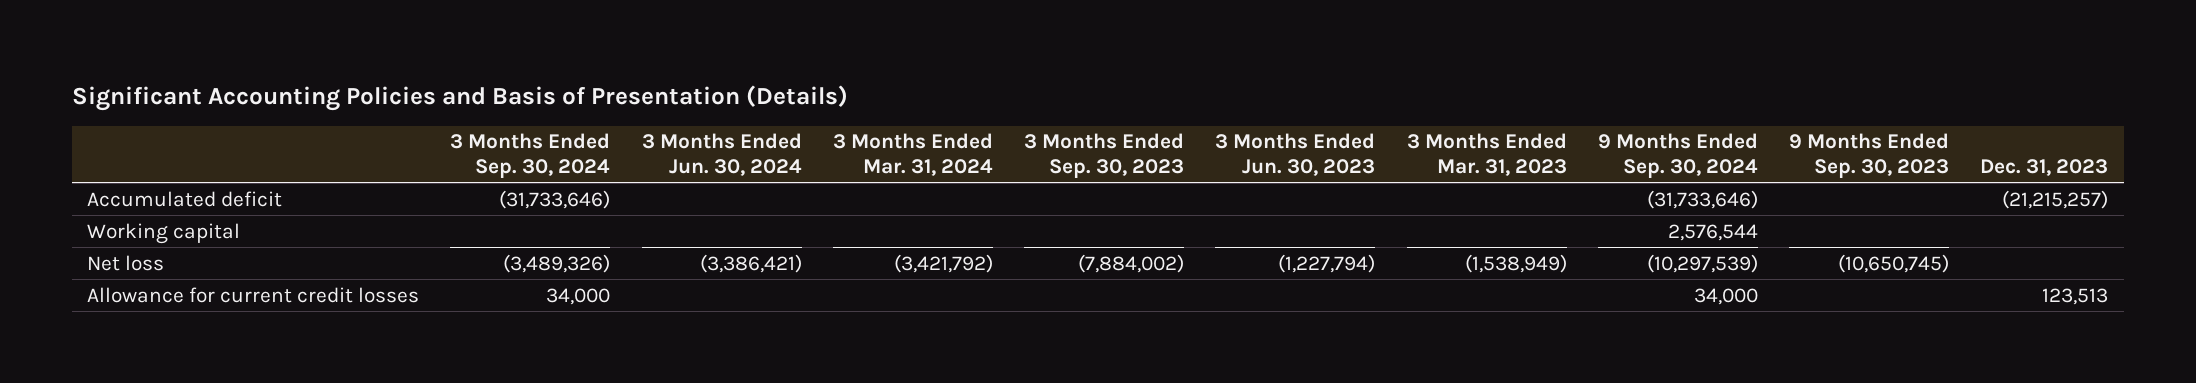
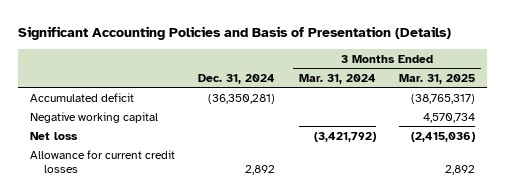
- | 3 Months Ended Sep. 30, 2024 | 3 Months Ended Jun. 30, 2024 | 3 Months Ended Mar. 31, 2024 | 3 Months Ended Sep. 30, 2023 | 3 Months Ended Jun. 30, 2023 | 3 Months Ended Mar. 31, 2023 | 9 Months Ended Sep. 30, 2024 | 9 Months Ended Sep. 30, 2023 | Dec. 31, 2023
+ | Dec. 31, 2024 | 3 Months Ended Mar. 31, 2024 | 3 Months Ended Mar. 31, 2025
- Working capital | | | | | | | 2,576,544 | |
+ Negative working capital | | | 4,570,734

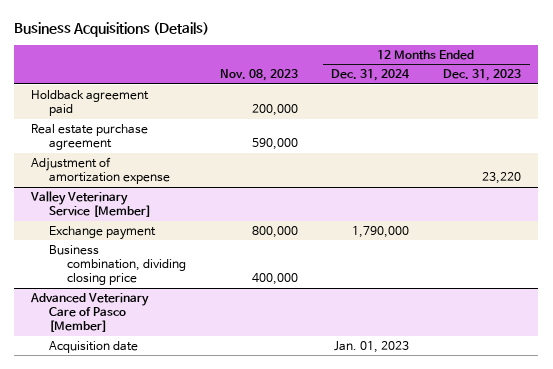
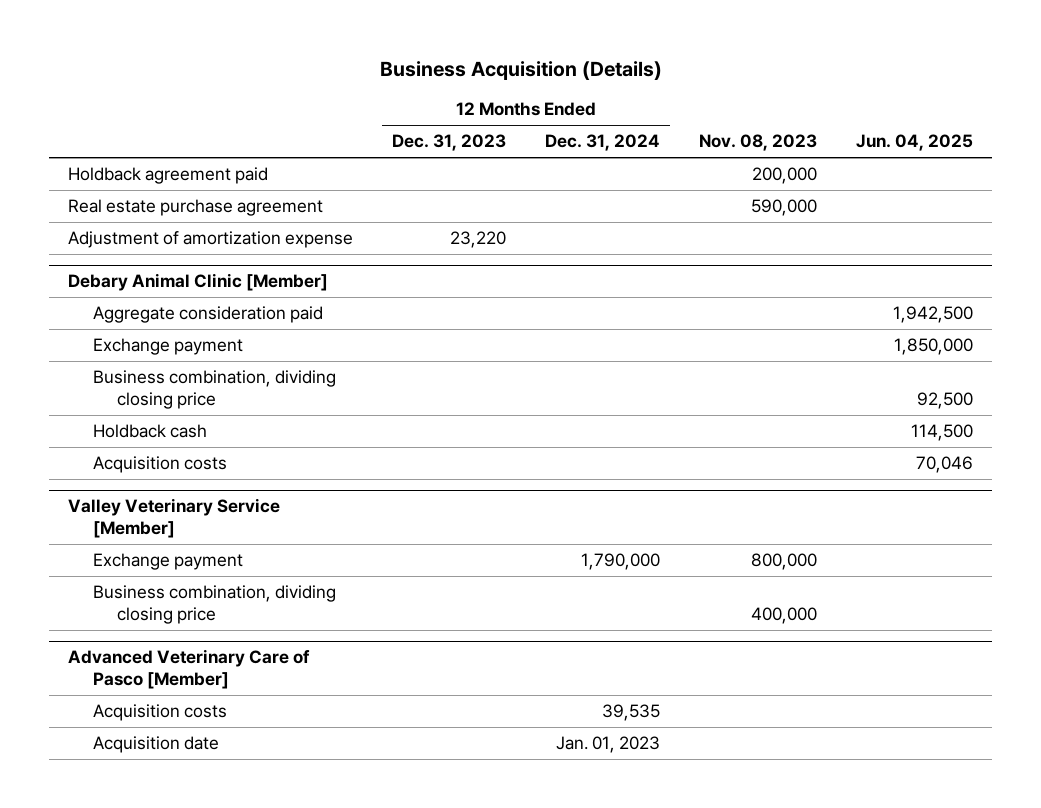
- Business Acquisitions (Details)
+ Business Acquisition (Details)
- | Nov. 08, 2023 | 12 Months Ended Dec. 31, 2024 | 12 Months Ended Dec. 31, 2023
+ | 12 Months Ended Dec. 31, 2023 | 12 Months Ended Dec. 31, 2024 | Nov. 08, 2023 | Jun. 04, 2025
+ Debary Animal Clinic [Member]
+ Aggregate consideration paid | | | | 1,942,500
+ Exchange payment | | | | 1,850,000
+ Business combination, dividing closing price | | | | 92,500
+ Holdback cash | | | | 114,500
+ Acquisition costs | | | | 70,046
@ Advanced Veterinary Care of Pasco [Member]
+ Acquisition costs | | 39,535 | |

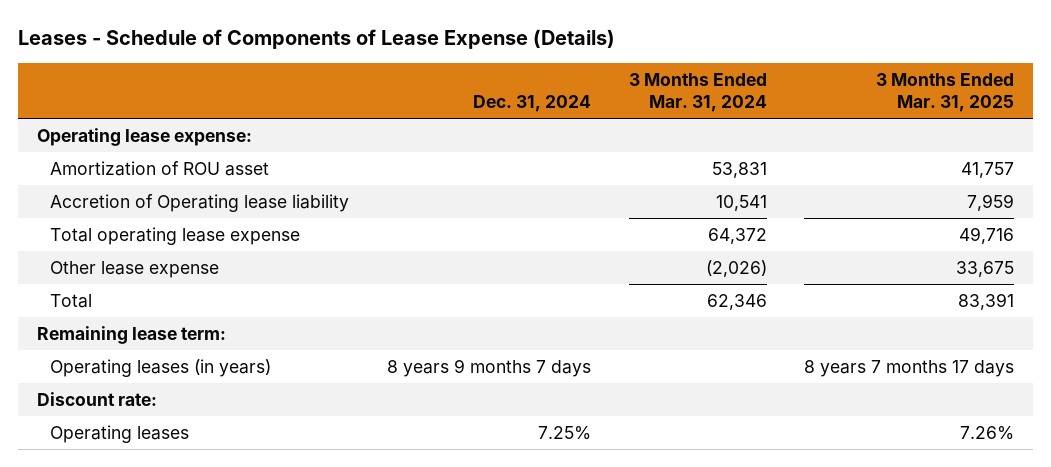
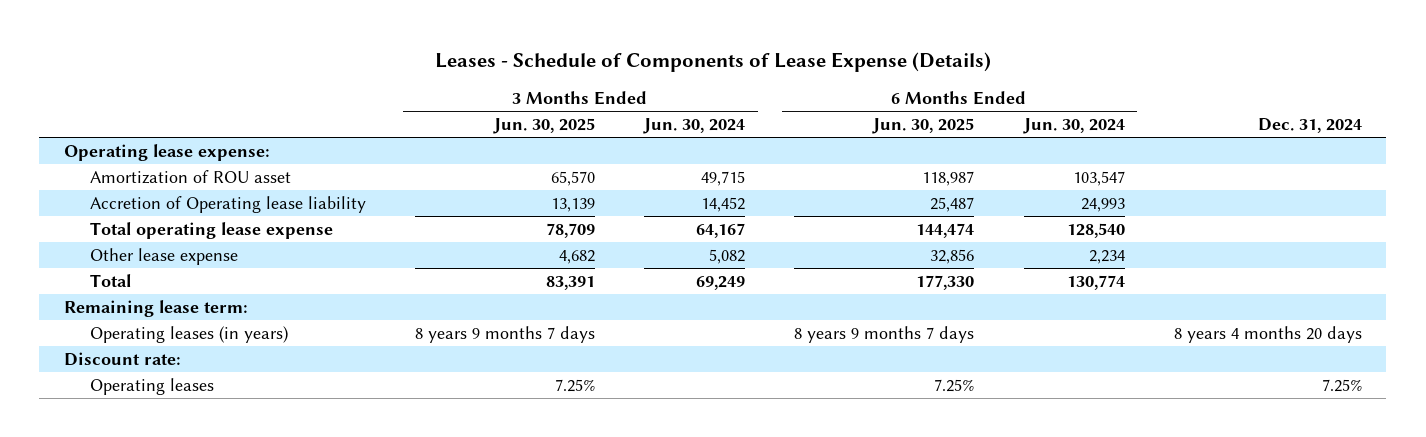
- | Dec. 31, 2024 | 3 Months Ended Mar. 31, 2024 | 3 Months Ended Mar. 31, 2025
+ | 3 Months Ended Jun. 30, 2025 | 3 Months Ended Jun. 30, 2024 | 6 Months Ended Jun. 30, 2025 | 6 Months Ended Jun. 30, 2024 | Dec. 31, 2024
- Operating leases (in years) | 8 years 9 months 7 days | | 8 years 7 months 17 days
+ Operating leases (in years) | 8 years 9 months 7 days | | 8 years 9 months 7 days | | 8 years 4 months 20 days

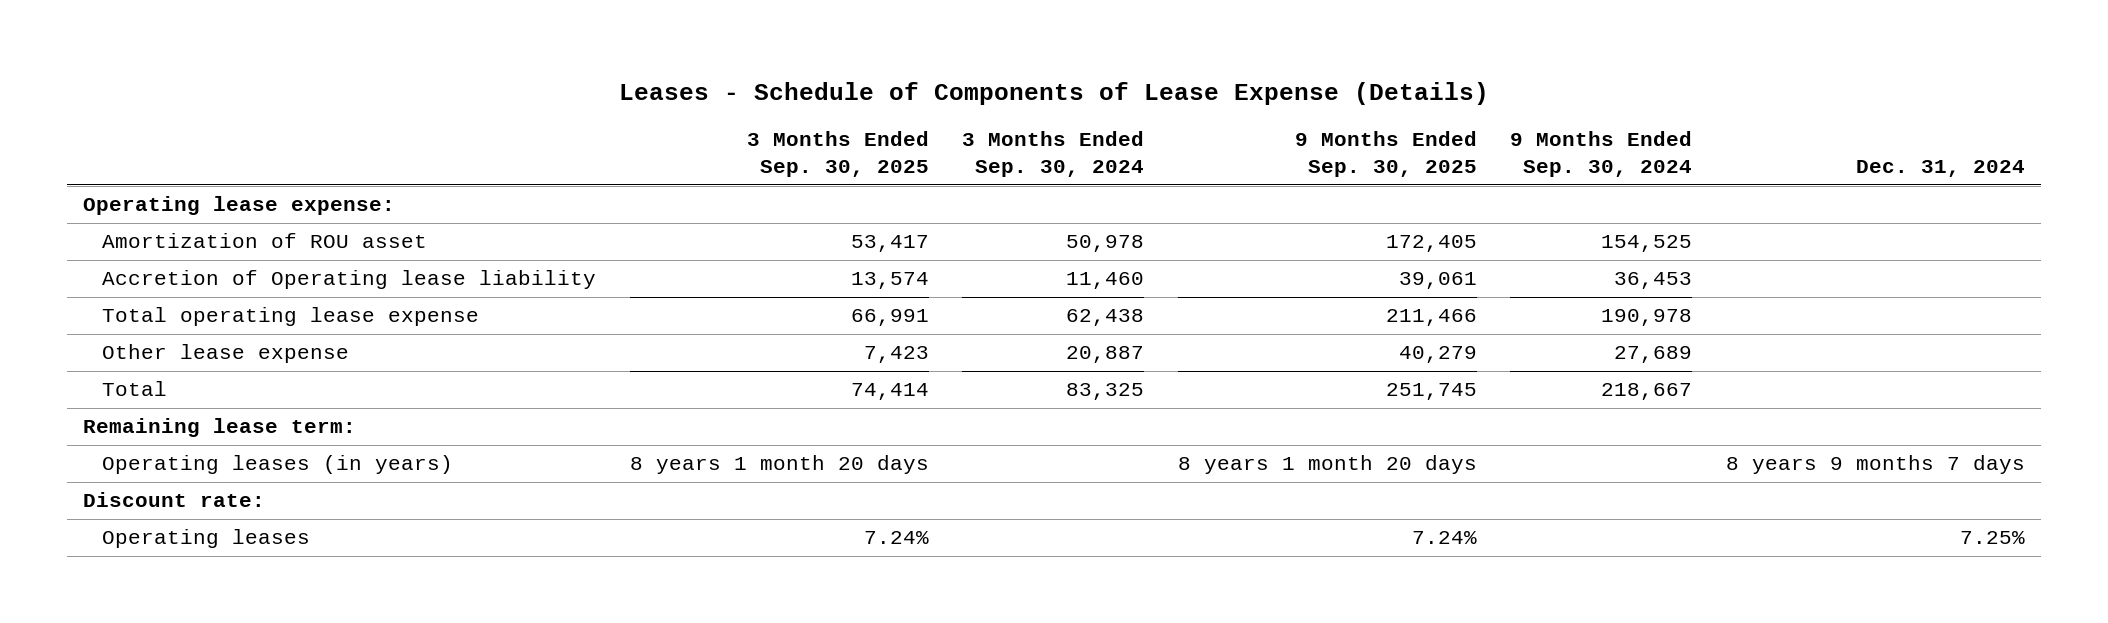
- | 3 Months Ended Jun. 30, 2025 | 3 Months Ended Jun. 30, 2024 | 6 Months Ended Jun. 30, 2025 | 6 Months Ended Jun. 30, 2024 | Dec. 31, 2024
+ | 3 Months Ended Sep. 30, 2025 | 3 Months Ended Sep. 30, 2024 | 9 Months Ended Sep. 30, 2025 | 9 Months Ended Sep. 30, 2024 | Dec. 31, 2024
- Operating leases (in years) | 8 years 9 months 7 days | | 8 years 9 months 7 days | | 8 years 4 months 20 days
+ Operating leases (in years) | 8 years 1 month 20 days | | 8 years 1 month 20 days | | 8 years 9 months 7 days

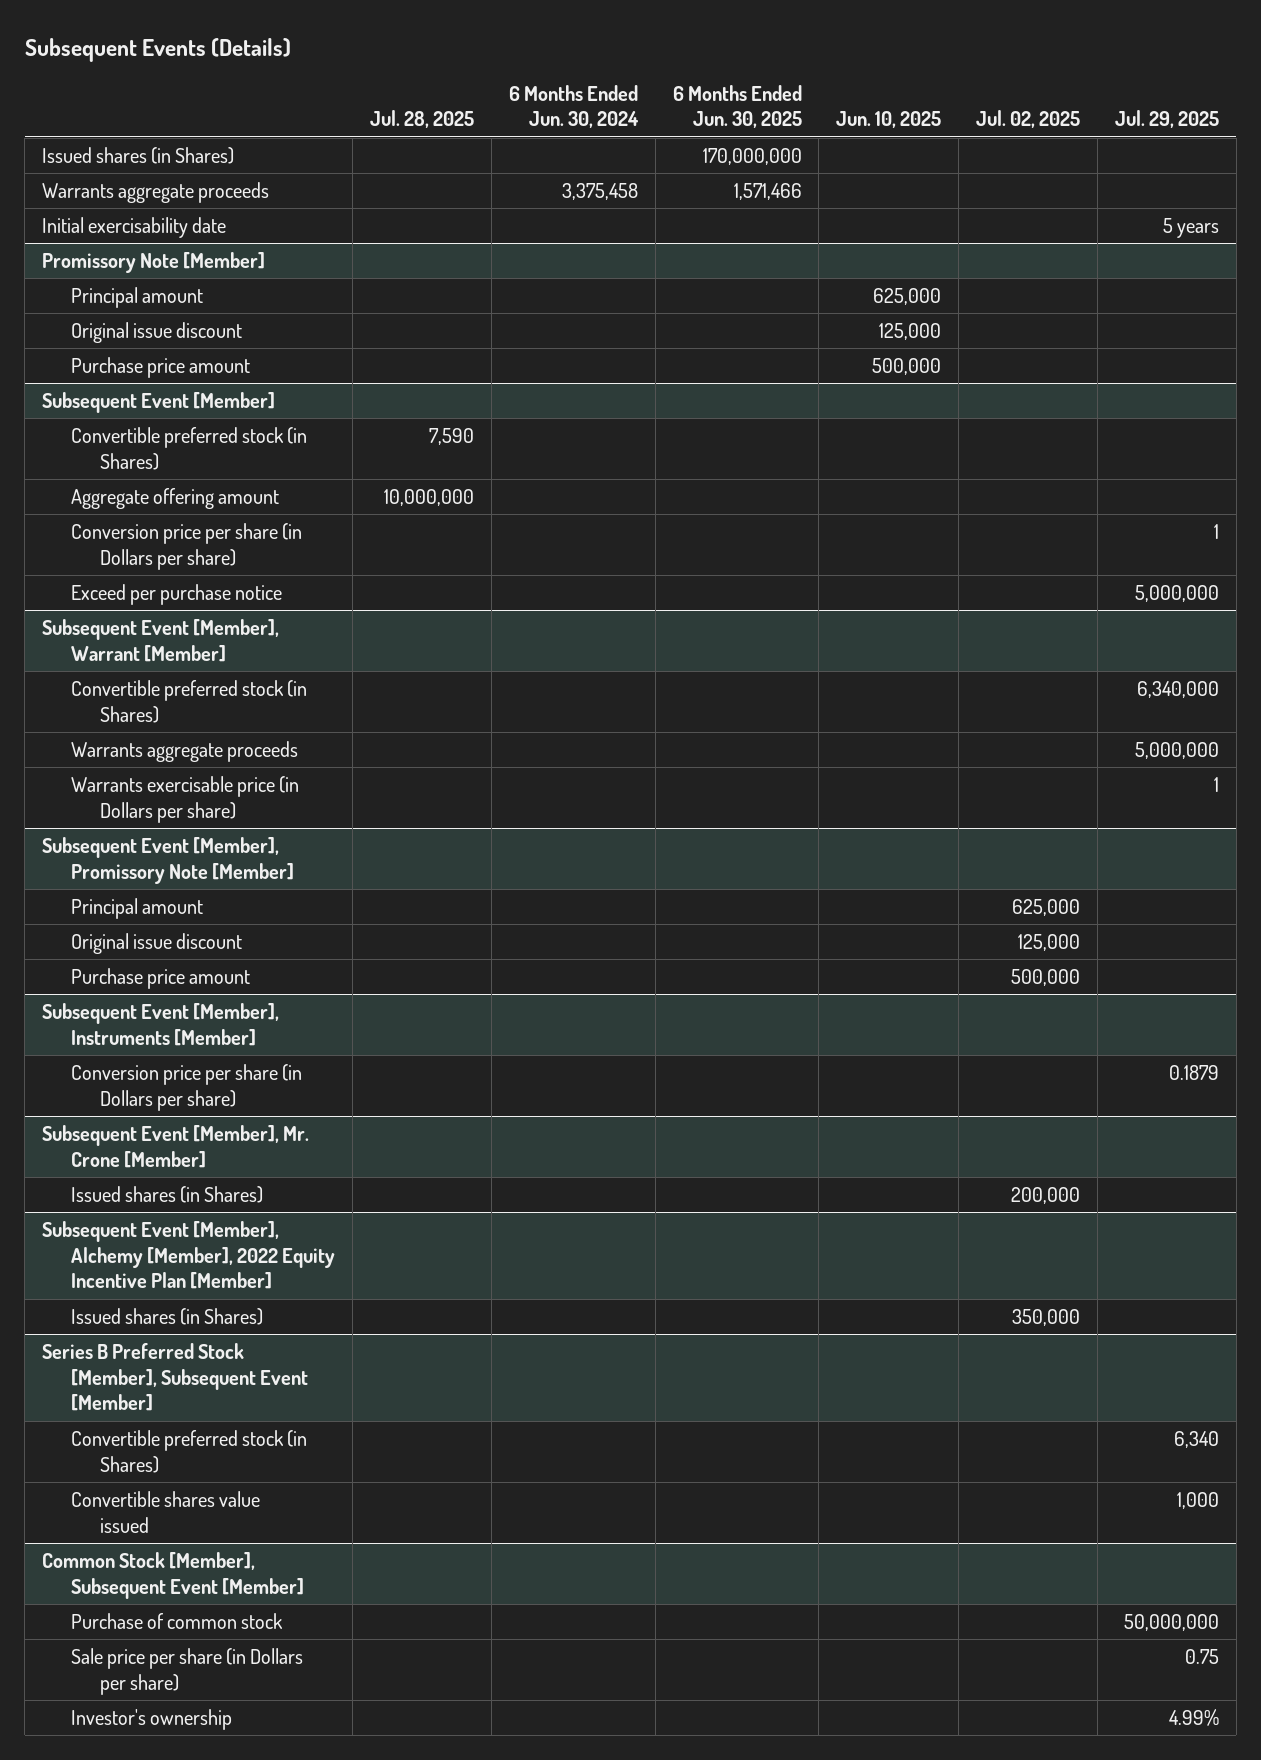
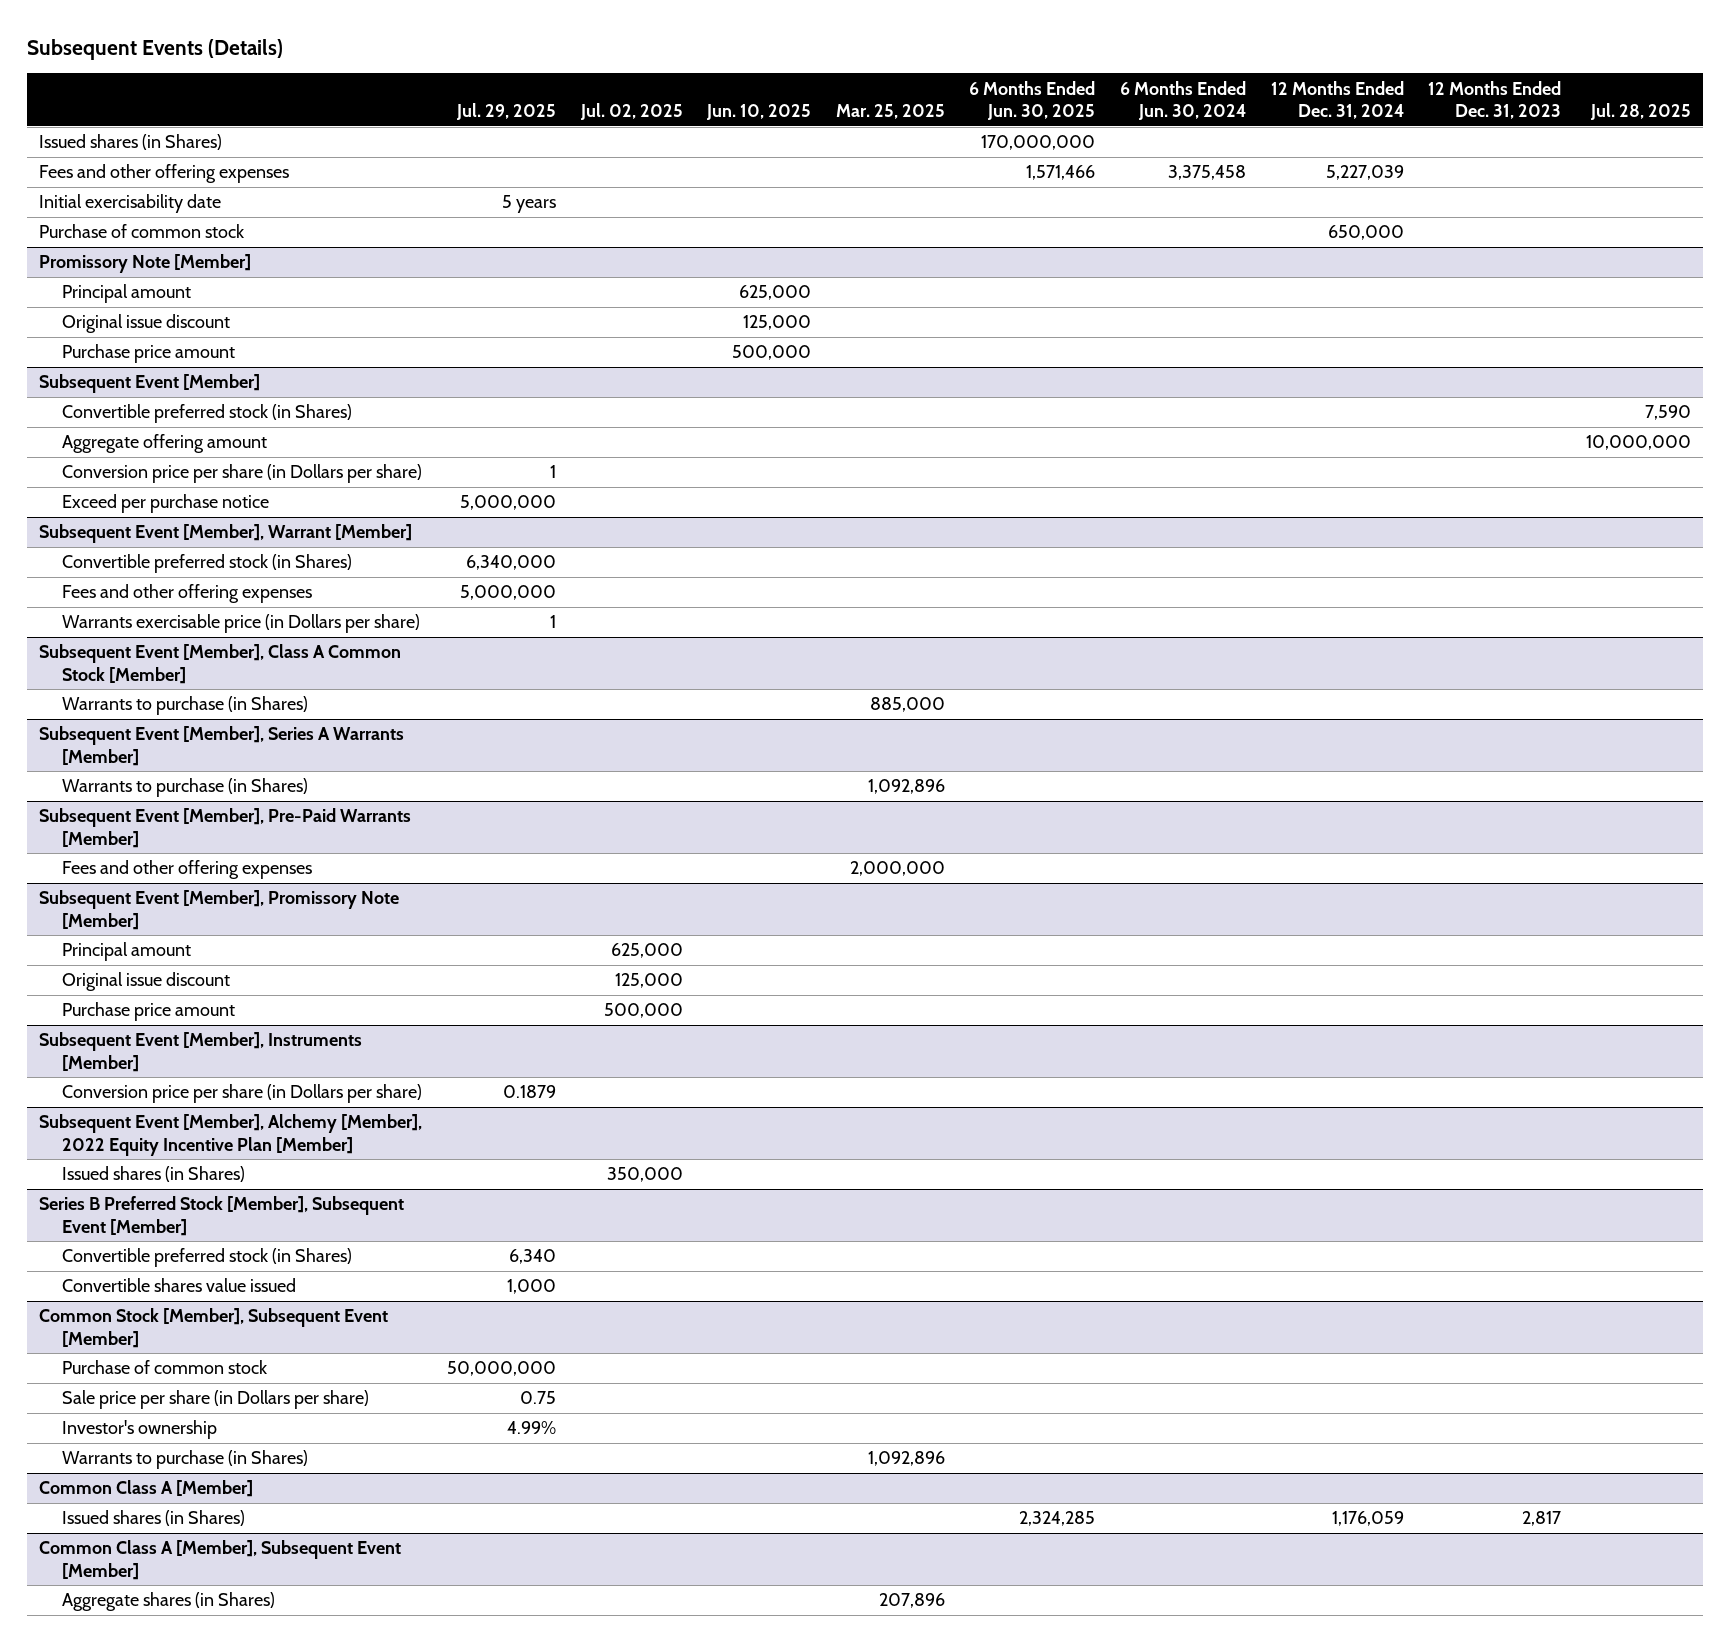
- | Jul. 28, 2025 | 6 Months Ended Jun. 30, 2024 | 6 Months Ended Jun. 30, 2025 | Jun. 10, 2025 | Jul. 02, 2025 | Jul. 29, 2025
+ | Jul. 29, 2025 | Jul. 02, 2025 | Jun. 10, 2025 | Mar. 25, 2025 | 6 Months Ended Jun. 30, 2025 | 6 Months Ended Jun. 30, 2024 | 12 Months Ended Dec. 31, 2024 | 12 Months Ended Dec. 31, 2023 | Jul. 28, 2025
- Warrants aggregate proceeds | | 3,375,458 | 1,571,466 | | |
+ Fees and other offering expenses | | | | | 1,571,466 | 3,375,458 | 5,227,039 | |
+ Purchase of common stock | | | | | | | 650,000 | |
@ Subsequent Event [Member], Warrant [Member]
- Warrants aggregate proceeds | | | | | | 5,000,000
+ Fees and other offering expenses | 5,000,000 | | | | | | | |
+ Subsequent Event [Member], Class A Common Stock [Member]
+ Warrants to purchase (in Shares) | | | | 885,000 | | | | |
+ Subsequent Event [Member], Series A Warrants [Member]
+ Warrants to purchase (in Shares) | | | | 1,092,896 | | | | |
+ Subsequent Event [Member], Pre-Paid Warrants [Member]
+ Fees and other offering expenses | | | | 2,000,000 | | | | |
- Subsequent Event [Member], Mr. Crone [Member]
- Issued shares (in Shares) | | | | | 200,000 |
@ Common Stock [Member], Subsequent Event [Member]
+ Warrants to purchase (in Shares) | | | | 1,092,896 | | | | |
+ Common Class A [Member]
+ Issued shares (in Shares) | | | | | 2,324,285 | | 1,176,059 | 2,817 |
+ Common Class A [Member], Subsequent Event [Member]
+ Aggregate shares (in Shares) | | | | 207,896 | | | | |

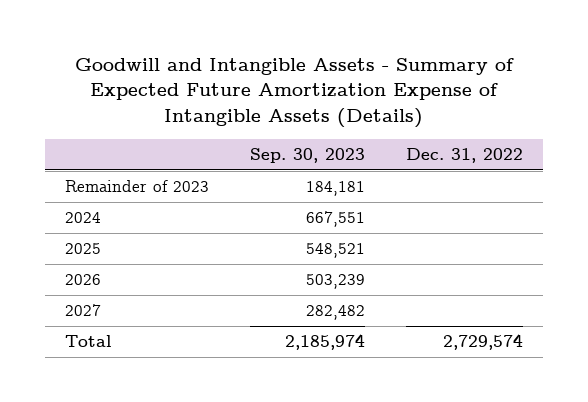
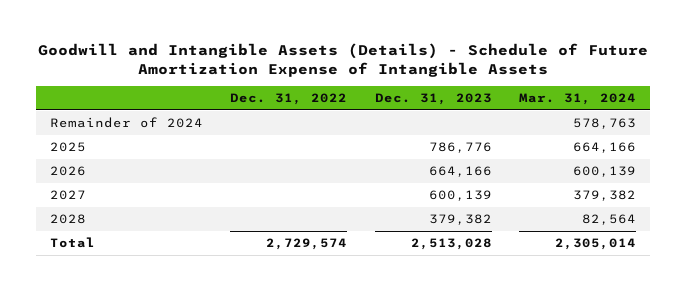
- Goodwill and Intangible Assets - Summary of Expected Future Amortization Expense of Intangible Assets (Details)
+ Goodwill and Intangible Assets (Details) - Schedule of Future Amortization Expense of Intangible Assets
- | Sep. 30, 2023 | Dec. 31, 2022
+ | Dec. 31, 2022 | Dec. 31, 2023 | Mar. 31, 2024
- Remainder of 2023 | 184,181 |
- 2024 | 667,551 |
+ Remainder of 2024 | | | 578,763
+ 2028 | | 379,382 | 82,564

